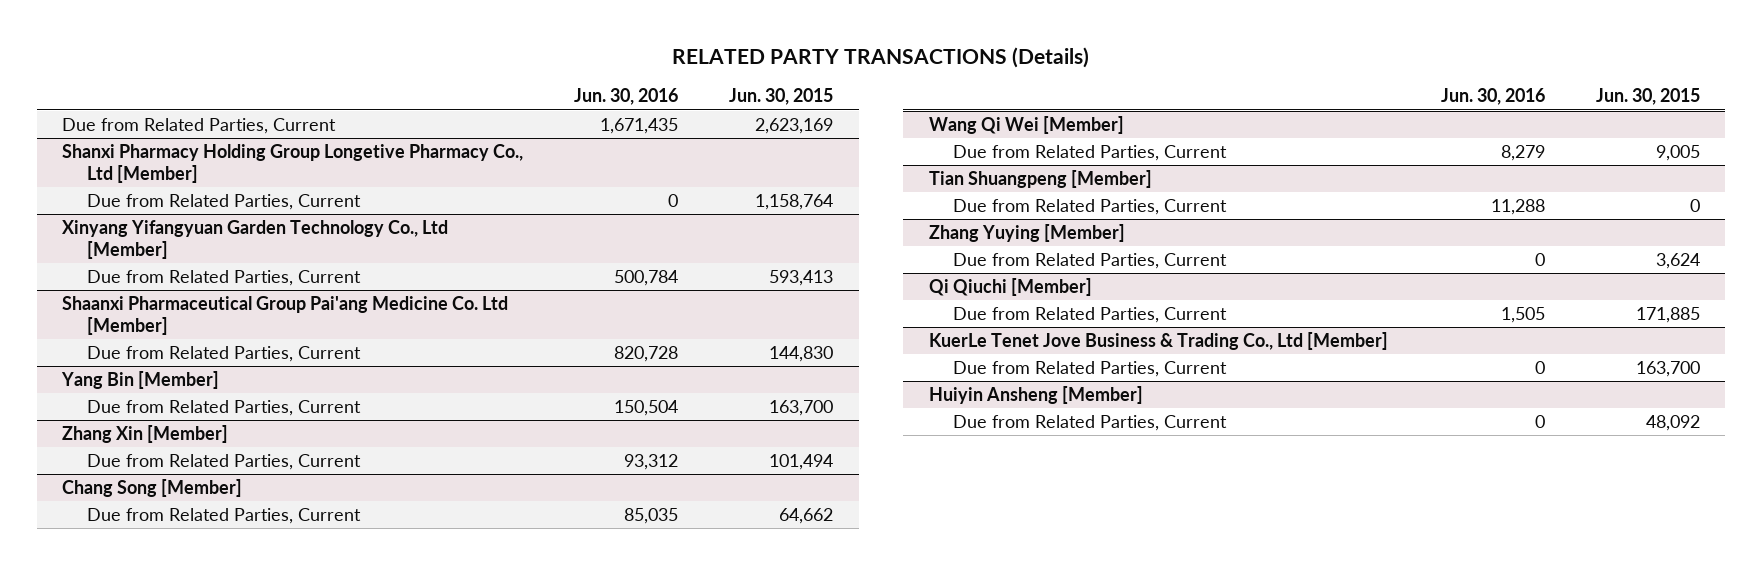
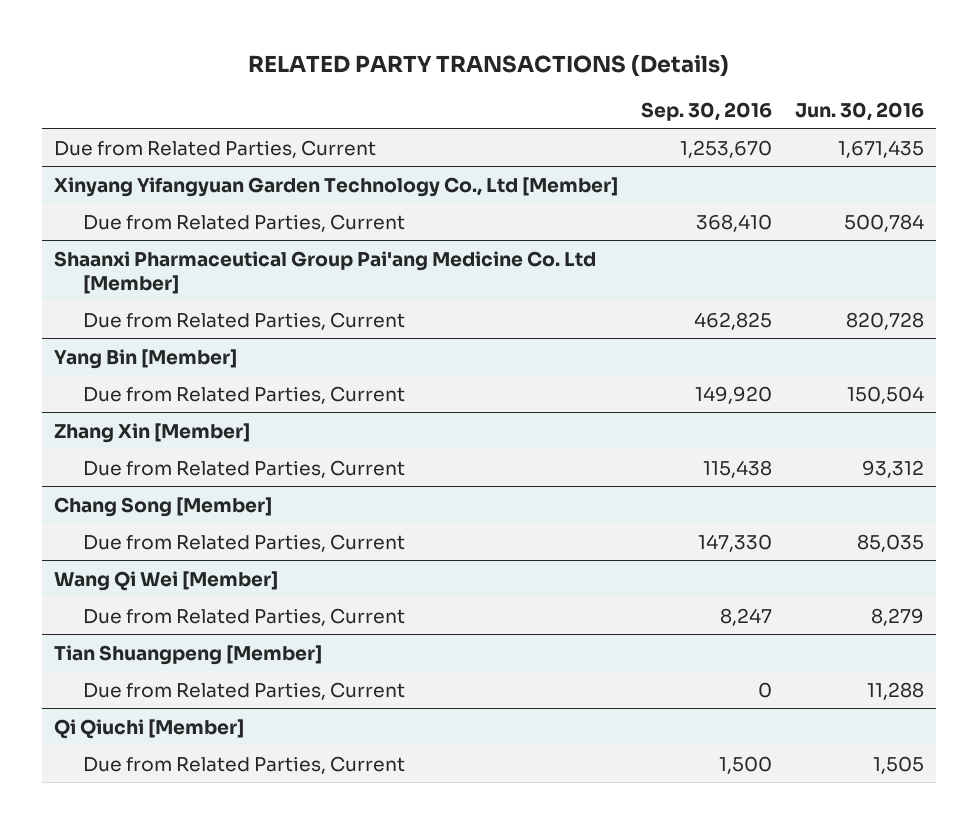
- | Jun. 30, 2016 | Jun. 30, 2015
+ | Sep. 30, 2016 | Jun. 30, 2016
- Shanxi Pharmacy Holding Group Longetive Pharmacy Co., Ltd [Member]
- Due from Related Parties, Current | 0 | 1,158,764
- Zhang Yuying [Member]
- Due from Related Parties, Current | 0 | 3,624
- KuerLe Tenet Jove Business & Trading Co., Ltd [Member]
- Due from Related Parties, Current | 0 | 163,700
- Huiyin Ansheng [Member]
- Due from Related Parties, Current | 0 | 48,092

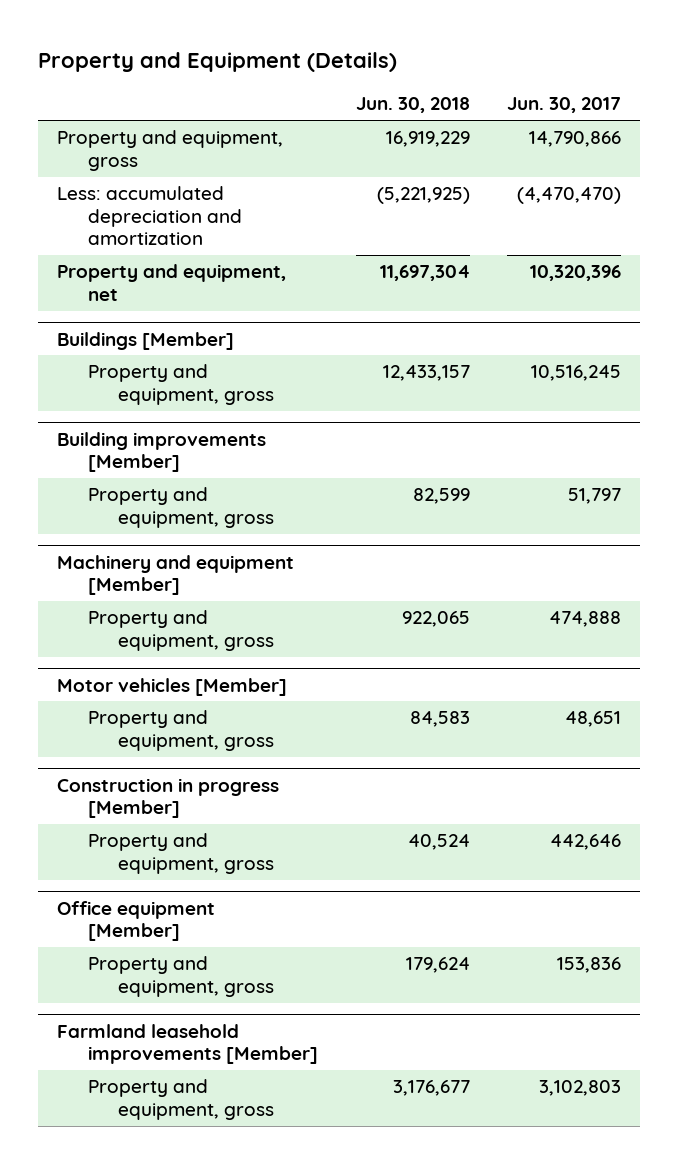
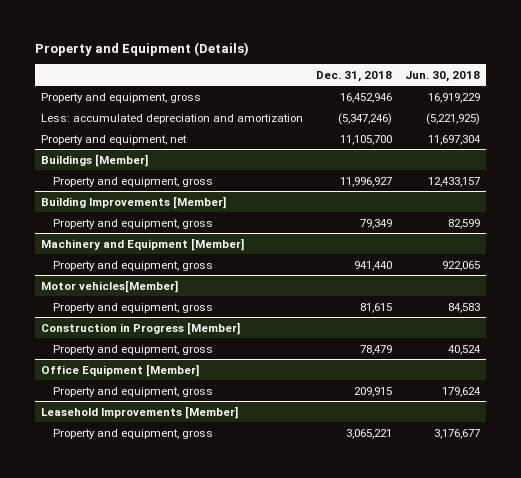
- | Jun. 30, 2018 | Jun. 30, 2017
+ | Dec. 31, 2018 | Jun. 30, 2018
- Building improvements [Member]
+ Building Improvements [Member]
- Machinery and equipment [Member]
+ Machinery and Equipment [Member]
- Motor vehicles [Member]
+ Motor vehicles[Member]
- Construction in progress [Member]
+ Construction in Progress [Member]
- Office equipment [Member]
+ Office Equipment [Member]
- Farmland leasehold improvements [Member]
+ Leasehold Improvements [Member]

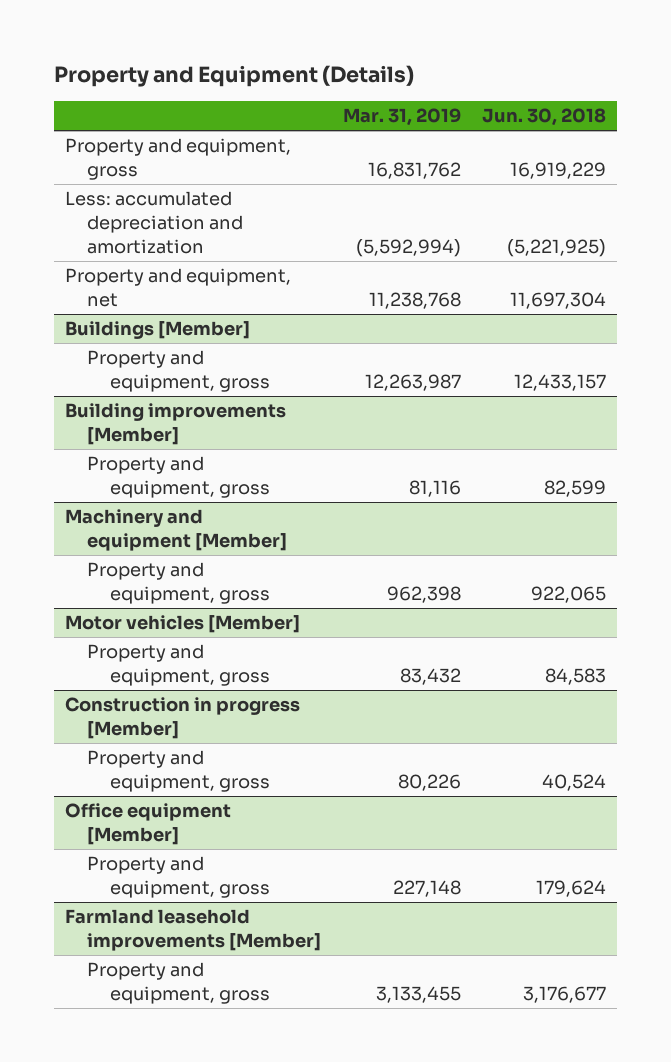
- | Dec. 31, 2018 | Jun. 30, 2018
+ | Mar. 31, 2019 | Jun. 30, 2018
- Building Improvements [Member]
+ Building improvements [Member]
- Machinery and Equipment [Member]
+ Machinery and equipment [Member]
- Motor vehicles[Member]
+ Motor vehicles [Member]
- Construction in Progress [Member]
+ Construction in progress [Member]
- Office Equipment [Member]
+ Office equipment [Member]
- Leasehold Improvements [Member]
+ Farmland leasehold improvements [Member]

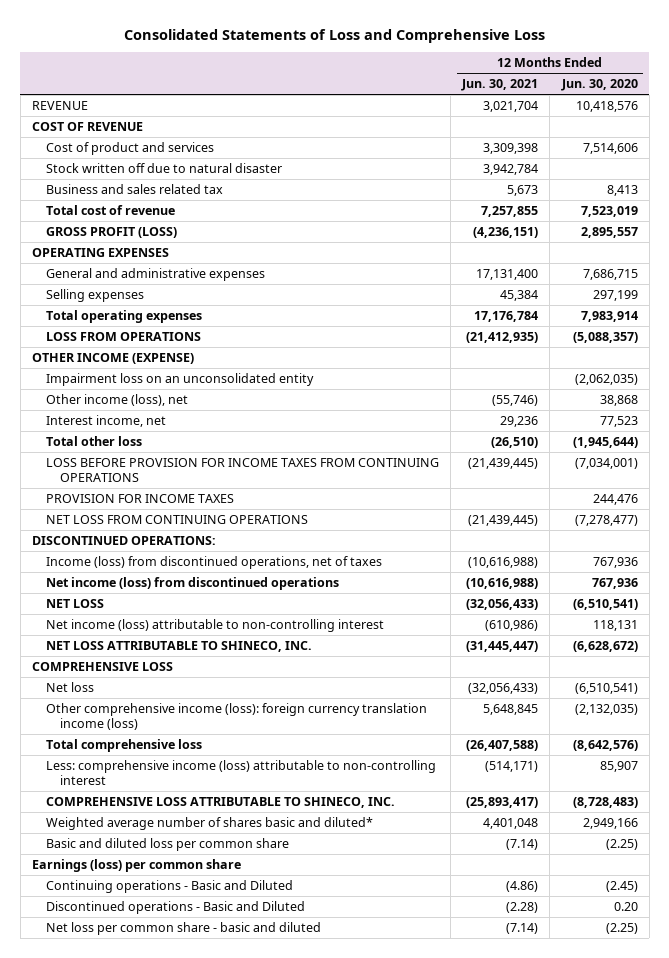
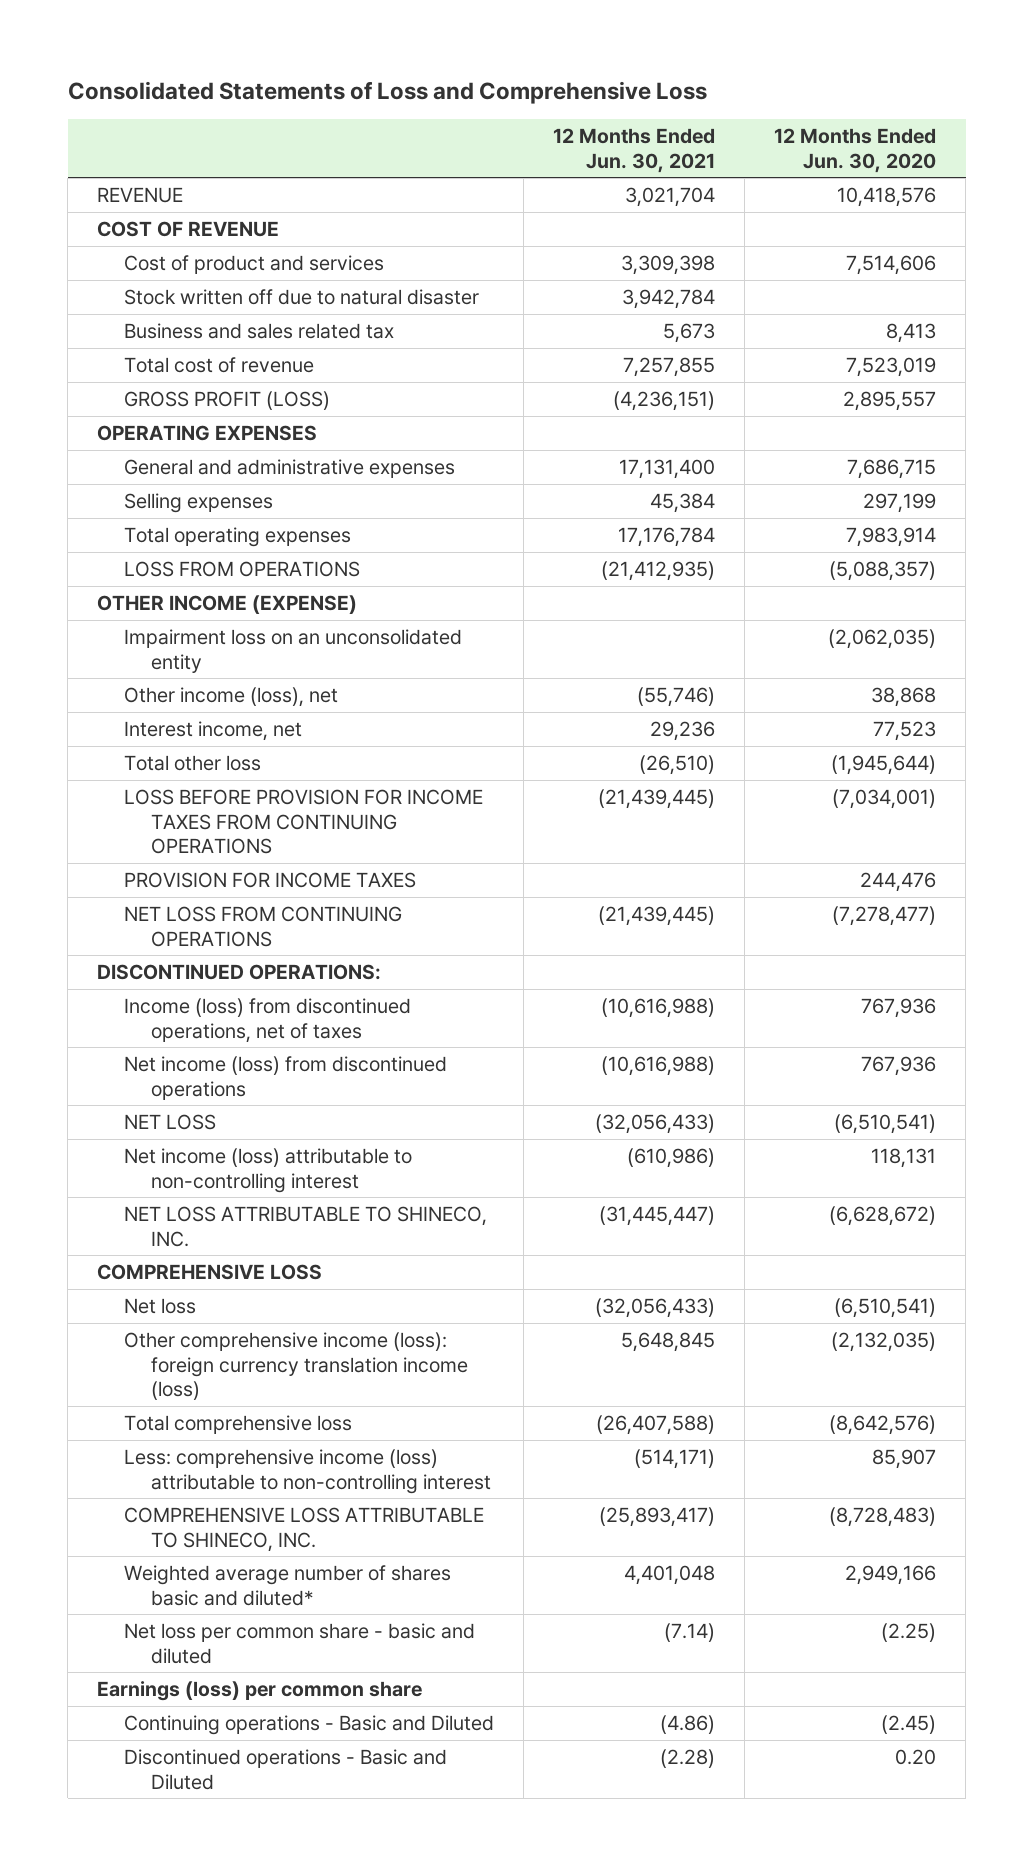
- Basic and diluted loss per common share | (7.14) | (2.25)
moved up: Net loss per common share - basic and diluted | (7.14) | (2.25)

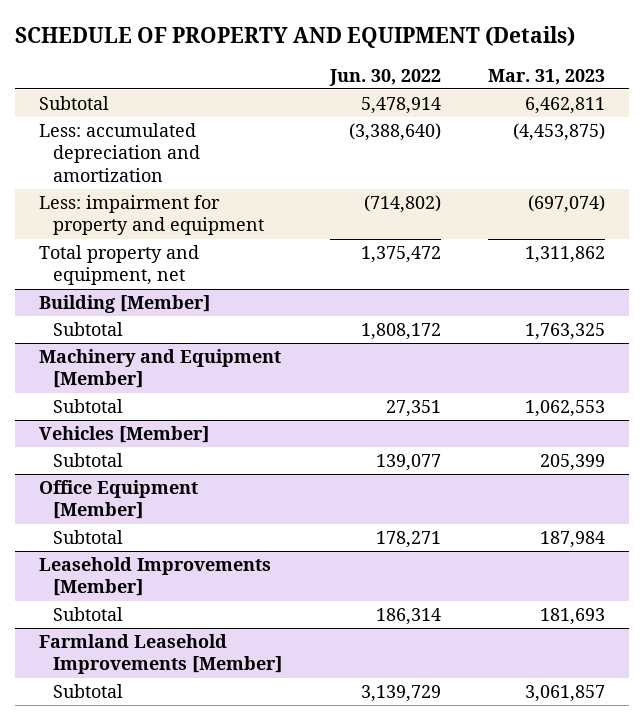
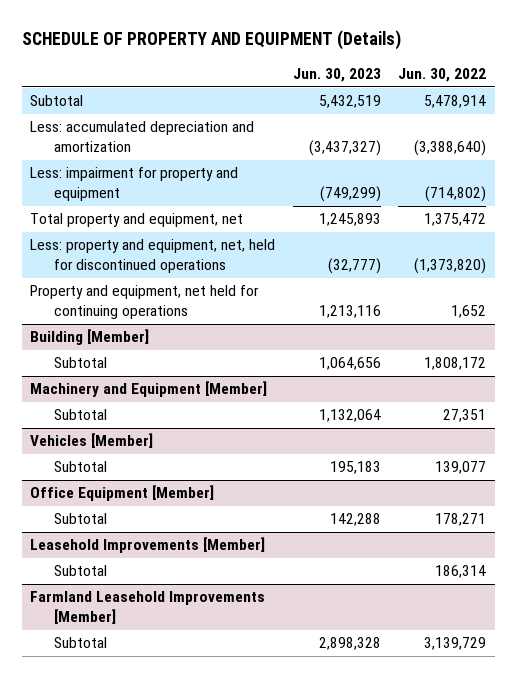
- | Jun. 30, 2022 | Mar. 31, 2023
+ | Jun. 30, 2023 | Jun. 30, 2022
+ Less: property and equipment, net, held for discontinued operations | (32,777) | (1,373,820)
+ Property and equipment, net held for continuing operations | 1,213,116 | 1,652

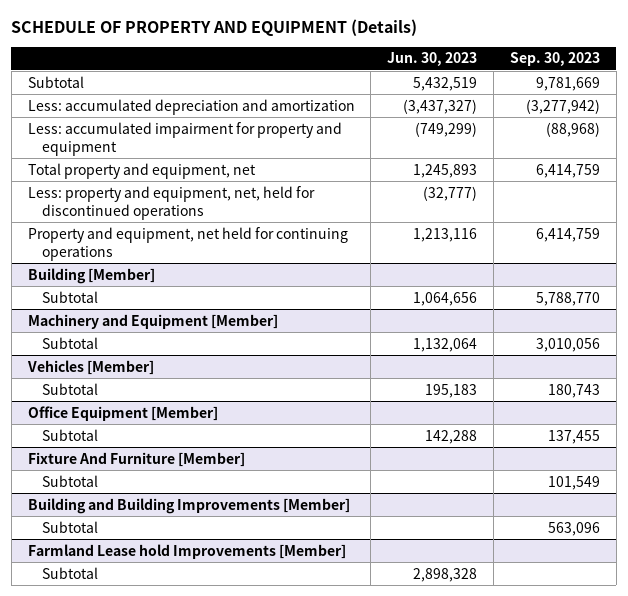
- | Jun. 30, 2023 | Jun. 30, 2022
+ | Jun. 30, 2023 | Sep. 30, 2023
- Less: impairment for property and equipment | (749,299) | (714,802)
+ Less: accumulated impairment for property and equipment | (749,299) | (88,968)
- Leasehold Improvements [Member]
+ Fixture And Furniture [Member]
- Farmland Leasehold Improvements [Member]
+ Building and Building Improvements [Member]
+ Subtotal | | 563,096
+ Farmland Lease hold Improvements [Member]

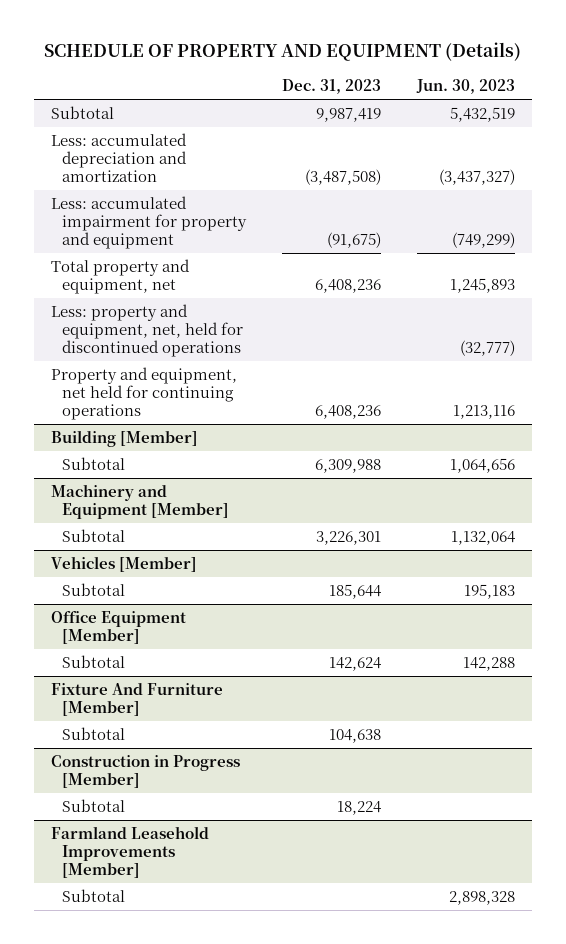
- | Jun. 30, 2023 | Sep. 30, 2023
+ | Dec. 31, 2023 | Jun. 30, 2023
- Building and Building Improvements [Member]
+ Construction in Progress [Member]
- Farmland Lease hold Improvements [Member]
+ Farmland Leasehold Improvements [Member]

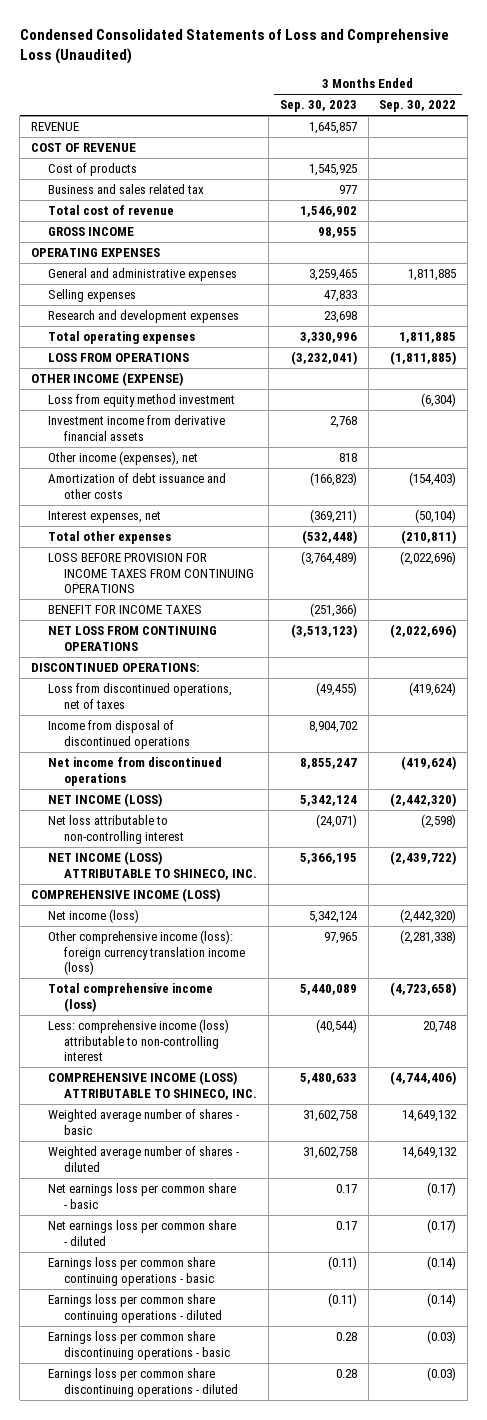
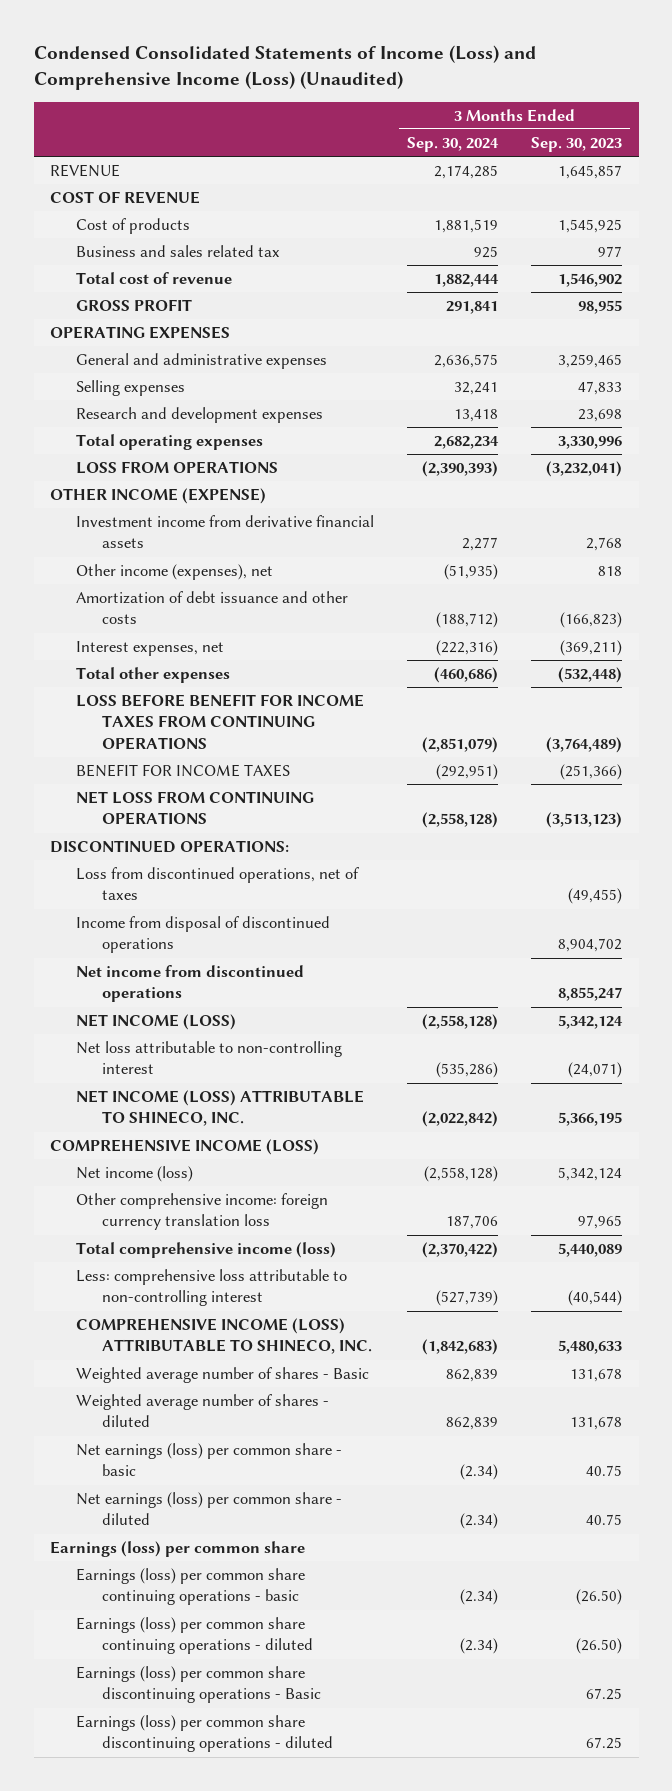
- Condensed Consolidated Statements of Loss and Comprehensive Loss (Unaudited)
+ Condensed Consolidated Statements of Income (Loss) and Comprehensive Income (Loss) (Unaudited)
- | 3 Months Ended Sep. 30, 2023 | 3 Months Ended Sep. 30, 2022
+ | 3 Months Ended Sep. 30, 2024 | 3 Months Ended Sep. 30, 2023
- GROSS INCOME | 98,955 |
+ GROSS PROFIT | 291,841 | 98,955
- Loss from equity method investment | | (6,304)
- LOSS BEFORE PROVISION FOR INCOME TAXES FROM CONTINUING OPERATIONS | (3,764,489) | (2,022,696)
+ LOSS BEFORE BENEFIT FOR INCOME TAXES FROM CONTINUING OPERATIONS | (2,851,079) | (3,764,489)
- Other comprehensive income (loss): foreign currency translation income (loss) | 97,965 | (2,281,338)
+ Other comprehensive income: foreign currency translation loss | 187,706 | 97,965
- Less: comprehensive income (loss) attributable to non-controlling interest | (40,544) | 20,748
+ Less: comprehensive loss attributable to non-controlling interest | (527,739) | (40,544)
- Weighted average number of shares - basic | 31,602,758 | 14,649,132
- Weighted average number of shares - diluted | 31,602,758 | 14,649,132
- Net earnings loss per common share - basic | 0.17 | (0.17)
- Net earnings loss per common share - diluted | 0.17 | (0.17)
- Earnings loss per common share continuing operations - basic | (0.11) | (0.14)
- Earnings loss per common share continuing operations - diluted | (0.11) | (0.14)
- Earnings loss per common share discontinuing operations - basic | 0.28 | (0.03)
- Earnings loss per common share discontinuing operations - diluted | 0.28 | (0.03)
+ Weighted average number of shares - Basic | 862,839 | 131,678
+ Weighted average number of shares - diluted | 862,839 | 131,678
+ Net earnings (loss) per common share - basic | (2.34) | 40.75
+ Net earnings (loss) per common share - diluted | (2.34) | 40.75
+ Earnings (loss) per common share
+ Earnings (loss) per common share continuing operations - basic | (2.34) | (26.50)
+ Earnings (loss) per common share continuing operations - diluted | (2.34) | (26.50)
+ Earnings (loss) per common share discontinuing operations - Basic | | 67.25
+ Earnings (loss) per common share discontinuing operations - diluted | | 67.25

